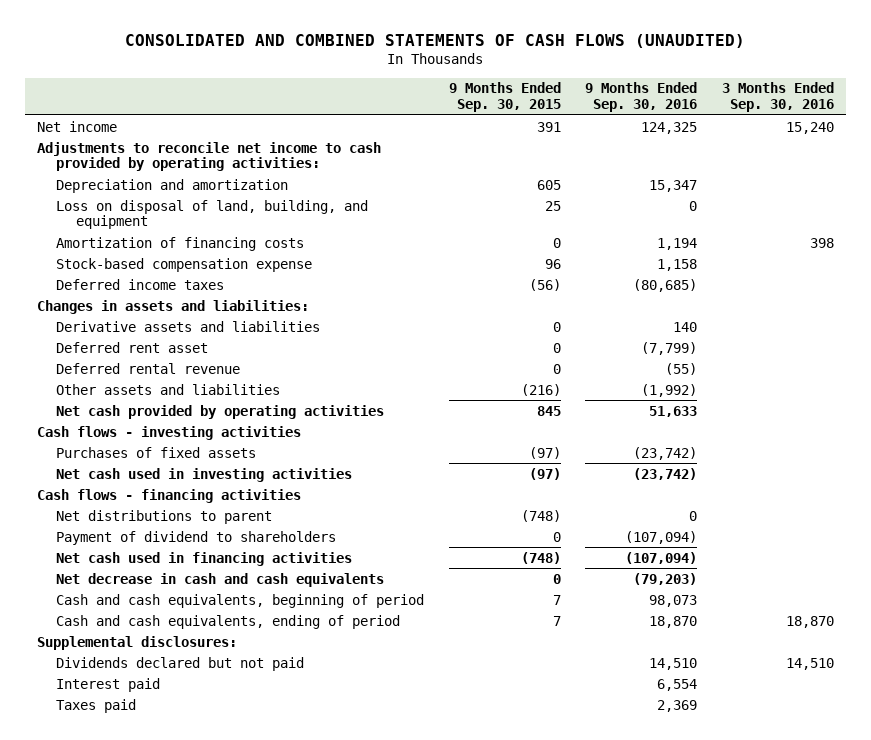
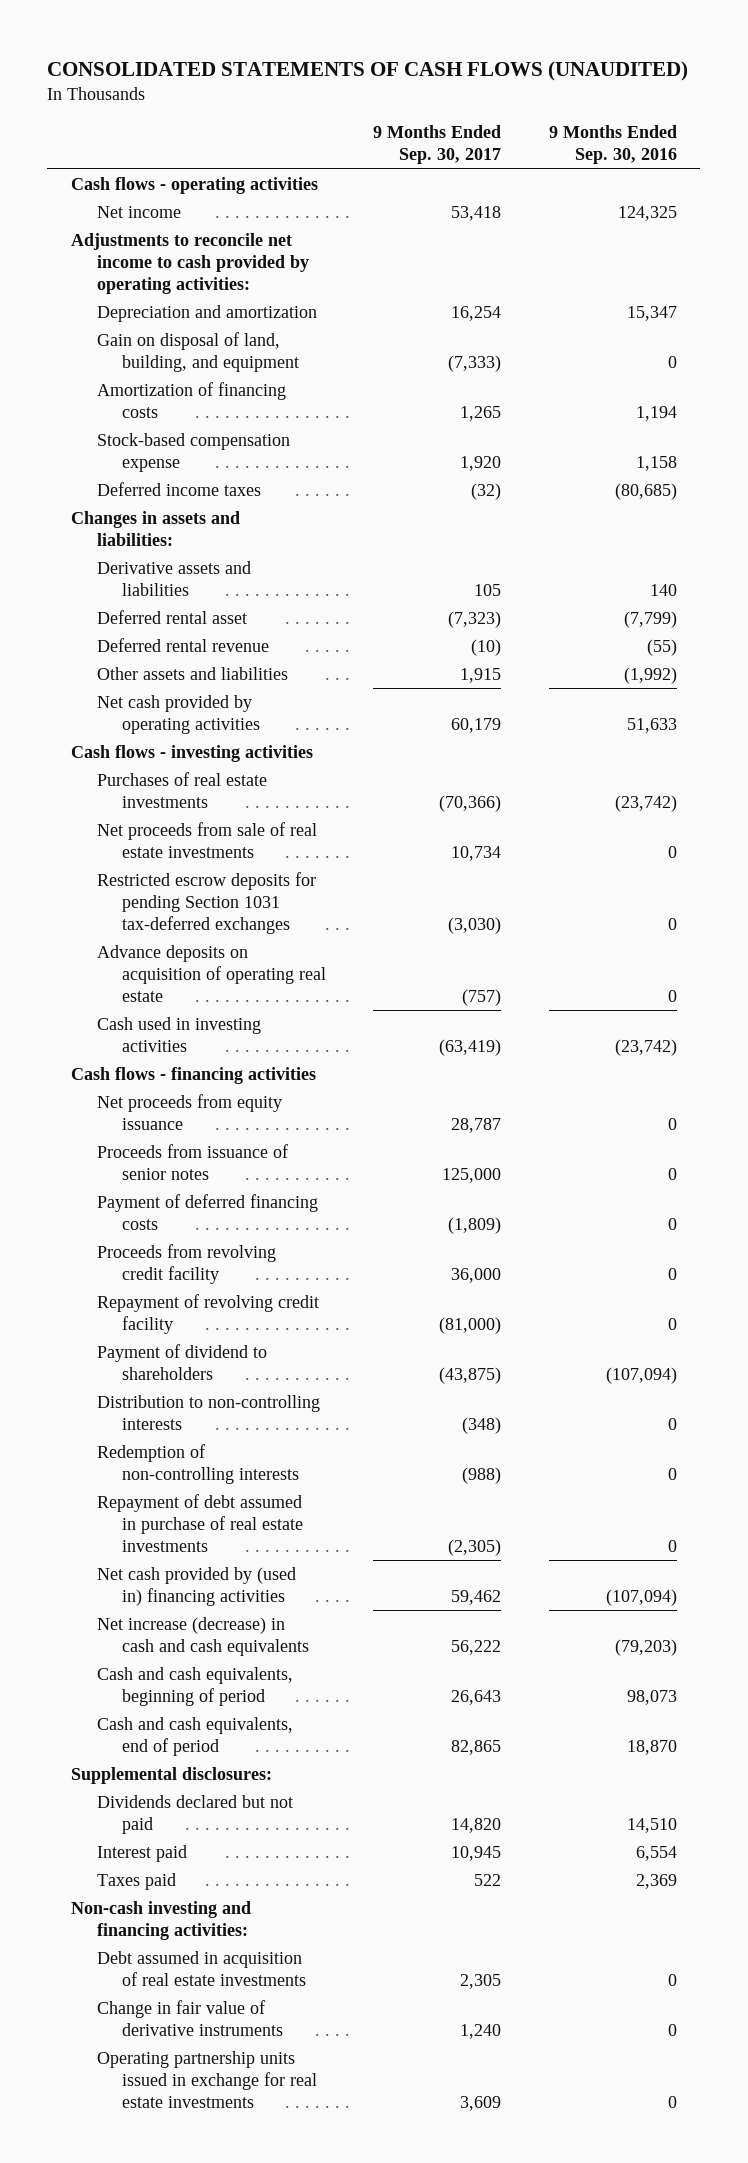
- CONSOLIDATED AND COMBINED STATEMENTS OF CASH FLOWS (UNAUDITED)
+ CONSOLIDATED STATEMENTS OF CASH FLOWS (UNAUDITED)
- | 9 Months Ended Sep. 30, 2015 | 9 Months Ended Sep. 30, 2016 | 3 Months Ended Sep. 30, 2016
+ | 9 Months Ended Sep. 30, 2017 | 9 Months Ended Sep. 30, 2016
+ Cash flows - operating activities
- Loss on disposal of land, building, and equipment | 25 | 0 |
+ Gain on disposal of land, building, and equipment | (7,333) | 0
- Deferred rent asset | 0 | (7,799) |
+ Deferred rental asset | (7,323) | (7,799)
- Purchases of fixed assets | (97) | (23,742) |
- Net cash used in investing activities | (97) | (23,742) |
+ Purchases of real estate investments | (70,366) | (23,742)
+ Net proceeds from sale of real estate investments | 10,734 | 0
+ Restricted escrow deposits for pending Section 1031 tax-deferred exchanges | (3,030) | 0
+ Advance deposits on acquisition of operating real estate | (757) | 0
+ Cash used in investing activities | (63,419) | (23,742)
- Net distributions to parent | (748) | 0 |
+ Net proceeds from equity issuance | 28,787 | 0
+ Proceeds from issuance of senior notes | 125,000 | 0
+ Payment of deferred financing costs | (1,809) | 0
+ Proceeds from revolving credit facility | 36,000 | 0
+ Repayment of revolving credit facility | (81,000) | 0
- Net cash used in financing activities | (748) | (107,094) |
- Net decrease in cash and cash equivalents | 0 | (79,203) |
+ Distribution to non-controlling interests | (348) | 0
+ Redemption of non-controlling interests | (988) | 0
+ Repayment of debt assumed in purchase of real estate investments | (2,305) | 0
+ Net cash provided by (used in) financing activities | 59,462 | (107,094)
+ Net increase (decrease) in cash and cash equivalents | 56,222 | (79,203)
- Cash and cash equivalents, ending of period | 7 | 18,870 | 18,870
+ Cash and cash equivalents, end of period | 82,865 | 18,870
+ Non-cash investing and financing activities:
+ Debt assumed in acquisition of real estate investments | 2,305 | 0
+ Change in fair value of derivative instruments | 1,240 | 0
+ Operating partnership units issued in exchange for real estate investments | 3,609 | 0

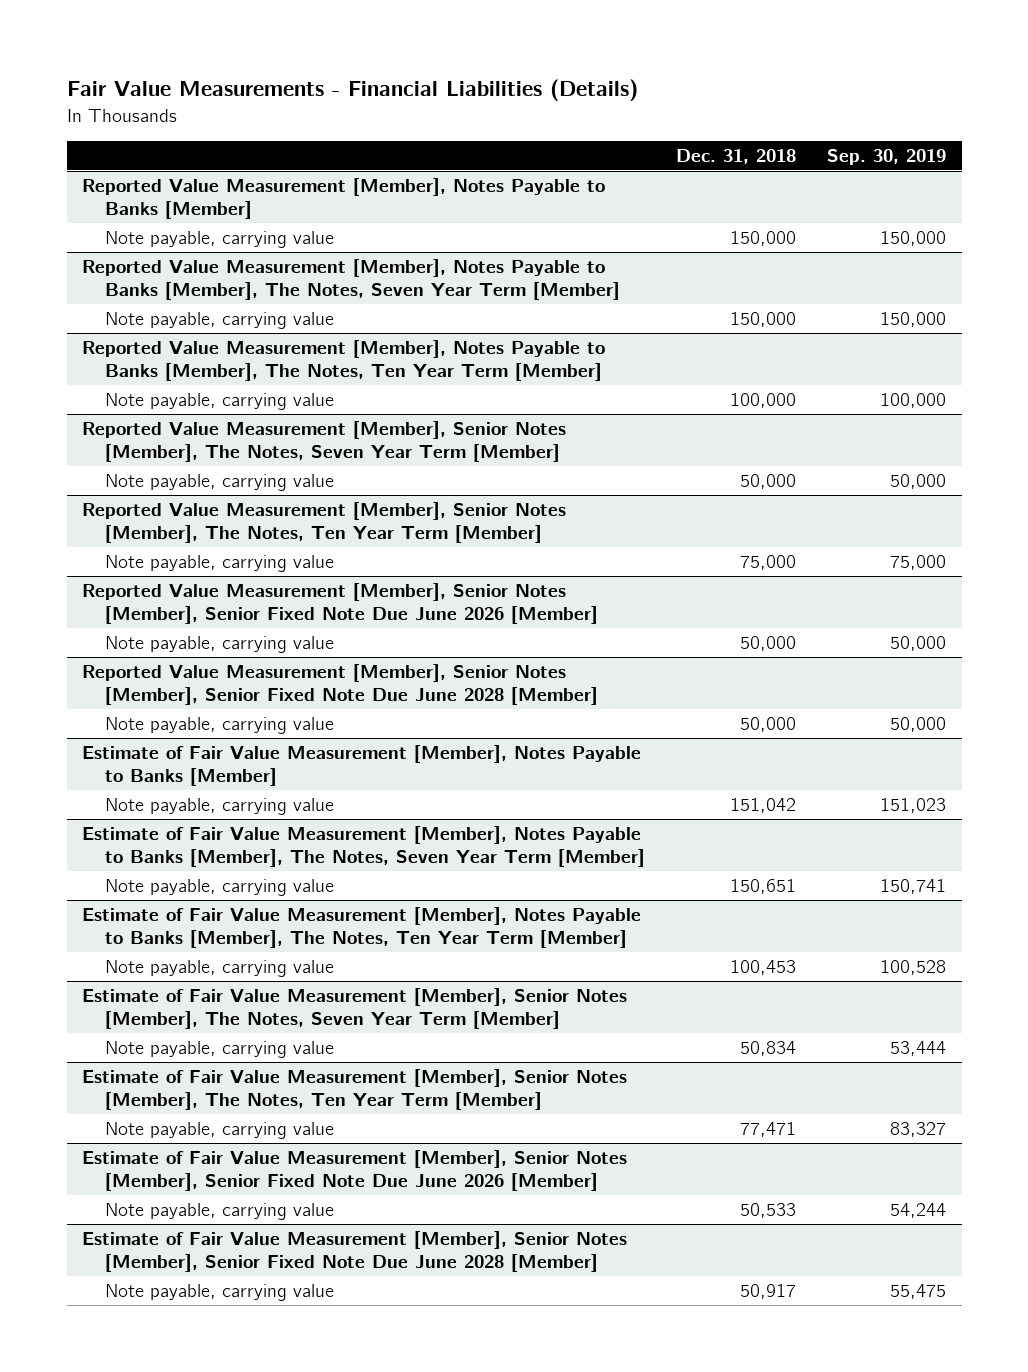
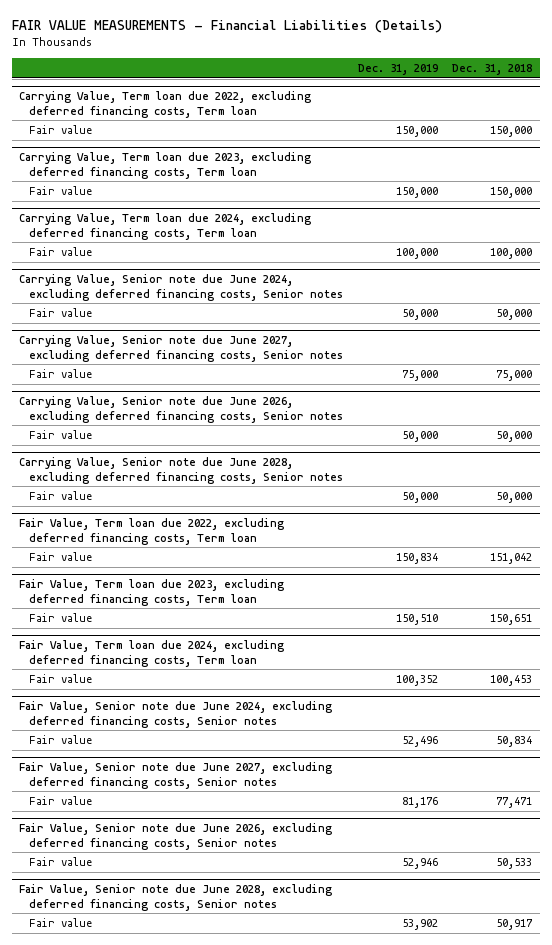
- Fair Value Measurements - Financial Liabilities (Details)
+ FAIR VALUE MEASUREMENTS - Financial Liabilities (Details)
- | Dec. 31, 2018 | Sep. 30, 2019
+ | Dec. 31, 2019 | Dec. 31, 2018
- Reported Value Measurement [Member], Notes Payable to Banks [Member]
- Note payable, carrying value | 150,000 | 150,000
- Reported Value Measurement [Member], Notes Payable to Banks [Member], The Notes, Seven Year Term [Member]
- Note payable, carrying value | 150,000 | 150,000
- Reported Value Measurement [Member], Notes Payable to Banks [Member], The Notes, Ten Year Term [Member]
- Note payable, carrying value | 100,000 | 100,000
- Reported Value Measurement [Member], Senior Notes [Member], The Notes, Seven Year Term [Member]
- Note payable, carrying value | 50,000 | 50,000
- Reported Value Measurement [Member], Senior Notes [Member], The Notes, Ten Year Term [Member]
- Note payable, carrying value | 75,000 | 75,000
- Reported Value Measurement [Member], Senior Notes [Member], Senior Fixed Note Due June 2026 [Member]
- Note payable, carrying value | 50,000 | 50,000
- Reported Value Measurement [Member], Senior Notes [Member], Senior Fixed Note Due June 2028 [Member]
- Note payable, carrying value | 50,000 | 50,000
- Estimate of Fair Value Measurement [Member], Notes Payable to Banks [Member]
- Note payable, carrying value | 151,042 | 151,023
- Estimate of Fair Value Measurement [Member], Notes Payable to Banks [Member], The Notes, Seven Year Term [Member]
- Note payable, carrying value | 150,651 | 150,741
- Estimate of Fair Value Measurement [Member], Notes Payable to Banks [Member], The Notes, Ten Year Term [Member]
- Note payable, carrying value | 100,453 | 100,528
- Estimate of Fair Value Measurement [Member], Senior Notes [Member], The Notes, Seven Year Term [Member]
- Note payable, carrying value | 50,834 | 53,444
- Estimate of Fair Value Measurement [Member], Senior Notes [Member], The Notes, Ten Year Term [Member]
- Note payable, carrying value | 77,471 | 83,327
- Estimate of Fair Value Measurement [Member], Senior Notes [Member], Senior Fixed Note Due June 2026 [Member]
- Note payable, carrying value | 50,533 | 54,244
- Estimate of Fair Value Measurement [Member], Senior Notes [Member], Senior Fixed Note Due June 2028 [Member]
- Note payable, carrying value | 50,917 | 55,475
+ Carrying Value, Term loan due 2022, excluding deferred financing costs, Term loan
+ Fair value | 150,000 | 150,000
+ Carrying Value, Term loan due 2023, excluding deferred financing costs, Term loan
+ Fair value | 150,000 | 150,000
+ Carrying Value, Term loan due 2024, excluding deferred financing costs, Term loan
+ Fair value | 100,000 | 100,000
+ Carrying Value, Senior note due June 2024, excluding deferred financing costs, Senior notes
+ Fair value | 50,000 | 50,000
+ Carrying Value, Senior note due June 2027, excluding deferred financing costs, Senior notes
+ Fair value | 75,000 | 75,000
+ Carrying Value, Senior note due June 2026, excluding deferred financing costs, Senior notes
+ Fair value | 50,000 | 50,000
+ Carrying Value, Senior note due June 2028, excluding deferred financing costs, Senior notes
+ Fair value | 50,000 | 50,000
+ Fair Value, Term loan due 2022, excluding deferred financing costs, Term loan
+ Fair value | 150,834 | 151,042
+ Fair Value, Term loan due 2023, excluding deferred financing costs, Term loan
+ Fair value | 150,510 | 150,651
+ Fair Value, Term loan due 2024, excluding deferred financing costs, Term loan
+ Fair value | 100,352 | 100,453
+ Fair Value, Senior note due June 2024, excluding deferred financing costs, Senior notes
+ Fair value | 52,496 | 50,834
+ Fair Value, Senior note due June 2027, excluding deferred financing costs, Senior notes
+ Fair value | 81,176 | 77,471
+ Fair Value, Senior note due June 2026, excluding deferred financing costs, Senior notes
+ Fair value | 52,946 | 50,533
+ Fair Value, Senior note due June 2028, excluding deferred financing costs, Senior notes
+ Fair value | 53,902 | 50,917

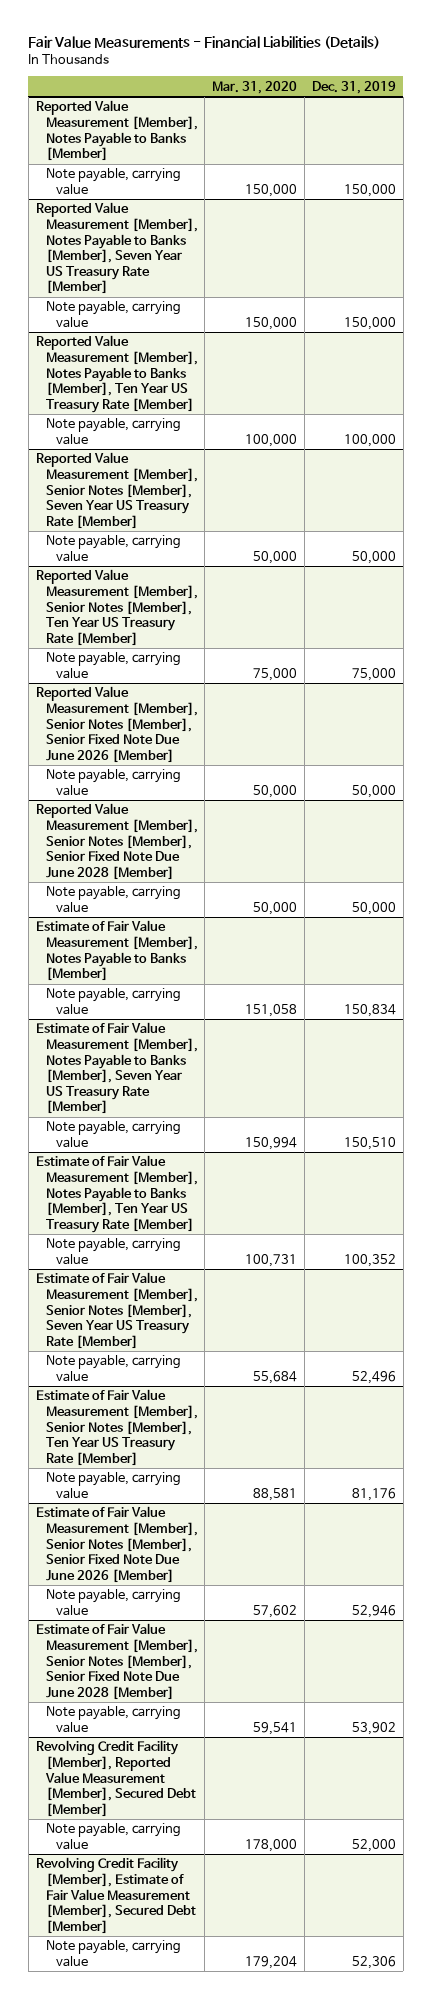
- FAIR VALUE MEASUREMENTS - Financial Liabilities (Details)
+ Fair Value Measurements - Financial Liabilities (Details)
- | Dec. 31, 2019 | Dec. 31, 2018
+ | Mar. 31, 2020 | Dec. 31, 2019
- Carrying Value, Term loan due 2022, excluding deferred financing costs, Term loan
- Fair value | 150,000 | 150,000
- Carrying Value, Term loan due 2023, excluding deferred financing costs, Term loan
- Fair value | 150,000 | 150,000
- Carrying Value, Term loan due 2024, excluding deferred financing costs, Term loan
- Fair value | 100,000 | 100,000
- Carrying Value, Senior note due June 2024, excluding deferred financing costs, Senior notes
- Fair value | 50,000 | 50,000
- Carrying Value, Senior note due June 2027, excluding deferred financing costs, Senior notes
- Fair value | 75,000 | 75,000
- Carrying Value, Senior note due June 2026, excluding deferred financing costs, Senior notes
- Fair value | 50,000 | 50,000
- Carrying Value, Senior note due June 2028, excluding deferred financing costs, Senior notes
- Fair value | 50,000 | 50,000
- Fair Value, Term loan due 2022, excluding deferred financing costs, Term loan
- Fair value | 150,834 | 151,042
- Fair Value, Term loan due 2023, excluding deferred financing costs, Term loan
- Fair value | 150,510 | 150,651
- Fair Value, Term loan due 2024, excluding deferred financing costs, Term loan
- Fair value | 100,352 | 100,453
- Fair Value, Senior note due June 2024, excluding deferred financing costs, Senior notes
- Fair value | 52,496 | 50,834
- Fair Value, Senior note due June 2027, excluding deferred financing costs, Senior notes
- Fair value | 81,176 | 77,471
- Fair Value, Senior note due June 2026, excluding deferred financing costs, Senior notes
- Fair value | 52,946 | 50,533
- Fair Value, Senior note due June 2028, excluding deferred financing costs, Senior notes
- Fair value | 53,902 | 50,917
+ Reported Value Measurement [Member], Notes Payable to Banks [Member]
+ Note payable, carrying value | 150,000 | 150,000
+ Reported Value Measurement [Member], Notes Payable to Banks [Member], Seven Year US Treasury Rate [Member]
+ Note payable, carrying value | 150,000 | 150,000
+ Reported Value Measurement [Member], Notes Payable to Banks [Member], Ten Year US Treasury Rate [Member]
+ Note payable, carrying value | 100,000 | 100,000
+ Reported Value Measurement [Member], Senior Notes [Member], Seven Year US Treasury Rate [Member]
+ Note payable, carrying value | 50,000 | 50,000
+ Reported Value Measurement [Member], Senior Notes [Member], Ten Year US Treasury Rate [Member]
+ Note payable, carrying value | 75,000 | 75,000
+ Reported Value Measurement [Member], Senior Notes [Member], Senior Fixed Note Due June 2026 [Member]
+ Note payable, carrying value | 50,000 | 50,000
+ Reported Value Measurement [Member], Senior Notes [Member], Senior Fixed Note Due June 2028 [Member]
+ Note payable, carrying value | 50,000 | 50,000
+ Estimate of Fair Value Measurement [Member], Notes Payable to Banks [Member]
+ Note payable, carrying value | 151,058 | 150,834
+ Estimate of Fair Value Measurement [Member], Notes Payable to Banks [Member], Seven Year US Treasury Rate [Member]
+ Note payable, carrying value | 150,994 | 150,510
+ Estimate of Fair Value Measurement [Member], Notes Payable to Banks [Member], Ten Year US Treasury Rate [Member]
+ Note payable, carrying value | 100,731 | 100,352
+ Estimate of Fair Value Measurement [Member], Senior Notes [Member], Seven Year US Treasury Rate [Member]
+ Note payable, carrying value | 55,684 | 52,496
+ Estimate of Fair Value Measurement [Member], Senior Notes [Member], Ten Year US Treasury Rate [Member]
+ Note payable, carrying value | 88,581 | 81,176
+ Estimate of Fair Value Measurement [Member], Senior Notes [Member], Senior Fixed Note Due June 2026 [Member]
+ Note payable, carrying value | 57,602 | 52,946
+ Estimate of Fair Value Measurement [Member], Senior Notes [Member], Senior Fixed Note Due June 2028 [Member]
+ Note payable, carrying value | 59,541 | 53,902
+ Revolving Credit Facility [Member], Reported Value Measurement [Member], Secured Debt [Member]
+ Note payable, carrying value | 178,000 | 52,000
+ Revolving Credit Facility [Member], Estimate of Fair Value Measurement [Member], Secured Debt [Member]
+ Note payable, carrying value | 179,204 | 52,306

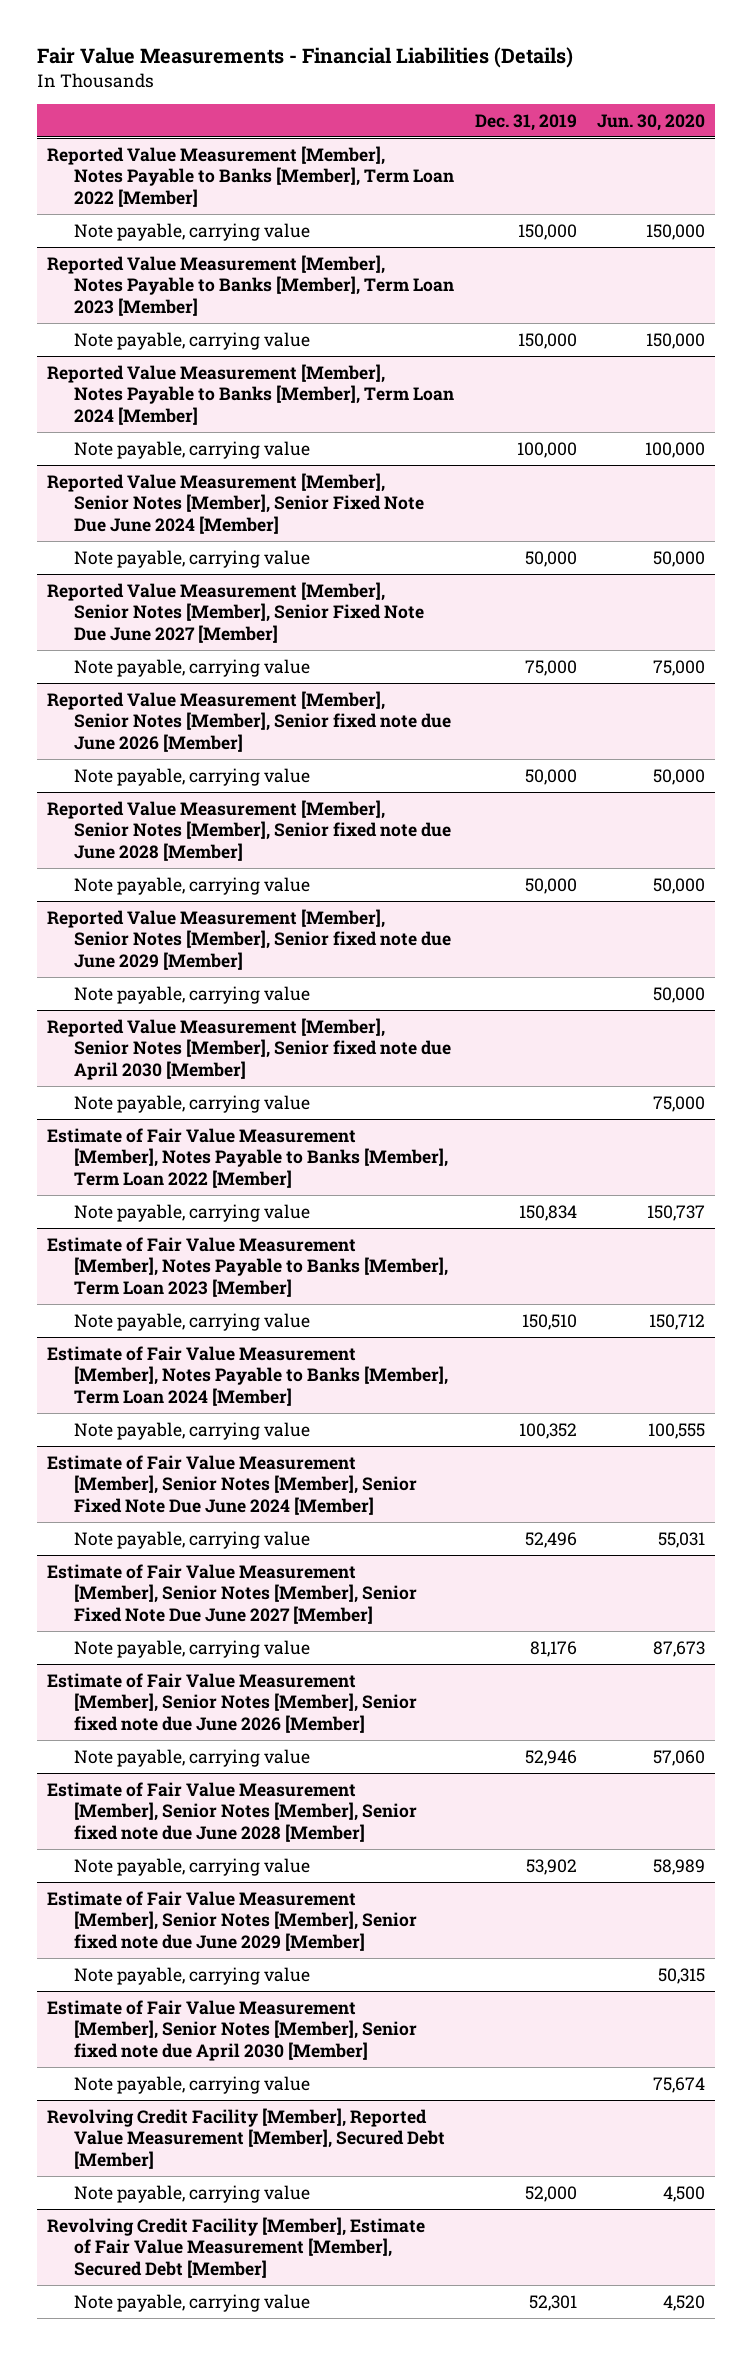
- | Mar. 31, 2020 | Dec. 31, 2019
+ | Dec. 31, 2019 | Jun. 30, 2020
- Reported Value Measurement [Member], Notes Payable to Banks [Member]
+ Reported Value Measurement [Member], Notes Payable to Banks [Member], Term Loan 2022 [Member]
- Reported Value Measurement [Member], Notes Payable to Banks [Member], Seven Year US Treasury Rate [Member]
+ Reported Value Measurement [Member], Notes Payable to Banks [Member], Term Loan 2023 [Member]
- Reported Value Measurement [Member], Notes Payable to Banks [Member], Ten Year US Treasury Rate [Member]
+ Reported Value Measurement [Member], Notes Payable to Banks [Member], Term Loan 2024 [Member]
- Reported Value Measurement [Member], Senior Notes [Member], Seven Year US Treasury Rate [Member]
+ Reported Value Measurement [Member], Senior Notes [Member], Senior Fixed Note Due June 2024 [Member]
- Reported Value Measurement [Member], Senior Notes [Member], Ten Year US Treasury Rate [Member]
+ Reported Value Measurement [Member], Senior Notes [Member], Senior Fixed Note Due June 2027 [Member]
- Reported Value Measurement [Member], Senior Notes [Member], Senior Fixed Note Due June 2026 [Member]
+ Reported Value Measurement [Member], Senior Notes [Member], Senior fixed note due June 2026 [Member]
- Reported Value Measurement [Member], Senior Notes [Member], Senior Fixed Note Due June 2028 [Member]
+ Reported Value Measurement [Member], Senior Notes [Member], Senior fixed note due June 2028 [Member]
- Estimate of Fair Value Measurement [Member], Notes Payable to Banks [Member]
+ Reported Value Measurement [Member], Senior Notes [Member], Senior fixed note due June 2029 [Member]
+ Note payable, carrying value | | 50,000
+ Reported Value Measurement [Member], Senior Notes [Member], Senior fixed note due April 2030 [Member]
+ Note payable, carrying value | | 75,000
+ Estimate of Fair Value Measurement [Member], Notes Payable to Banks [Member], Term Loan 2022 [Member]
- Estimate of Fair Value Measurement [Member], Notes Payable to Banks [Member], Seven Year US Treasury Rate [Member]
+ Estimate of Fair Value Measurement [Member], Notes Payable to Banks [Member], Term Loan 2023 [Member]
- Estimate of Fair Value Measurement [Member], Notes Payable to Banks [Member], Ten Year US Treasury Rate [Member]
+ Estimate of Fair Value Measurement [Member], Notes Payable to Banks [Member], Term Loan 2024 [Member]
- Estimate of Fair Value Measurement [Member], Senior Notes [Member], Seven Year US Treasury Rate [Member]
+ Estimate of Fair Value Measurement [Member], Senior Notes [Member], Senior Fixed Note Due June 2024 [Member]
- Estimate of Fair Value Measurement [Member], Senior Notes [Member], Ten Year US Treasury Rate [Member]
+ Estimate of Fair Value Measurement [Member], Senior Notes [Member], Senior Fixed Note Due June 2027 [Member]
- Estimate of Fair Value Measurement [Member], Senior Notes [Member], Senior Fixed Note Due June 2026 [Member]
+ Estimate of Fair Value Measurement [Member], Senior Notes [Member], Senior fixed note due June 2026 [Member]
- Estimate of Fair Value Measurement [Member], Senior Notes [Member], Senior Fixed Note Due June 2028 [Member]
+ Estimate of Fair Value Measurement [Member], Senior Notes [Member], Senior fixed note due June 2028 [Member]
+ Estimate of Fair Value Measurement [Member], Senior Notes [Member], Senior fixed note due June 2029 [Member]
+ Note payable, carrying value | | 50,315
+ Estimate of Fair Value Measurement [Member], Senior Notes [Member], Senior fixed note due April 2030 [Member]
+ Note payable, carrying value | | 75,674
@ Revolving Credit Facility [Member], Estimate of Fair Value Measurement [Member], Secured Debt [Member]
- Note payable, carrying value | 179,204 | 52,306
+ Note payable, carrying value | 52,301 | 4,520

